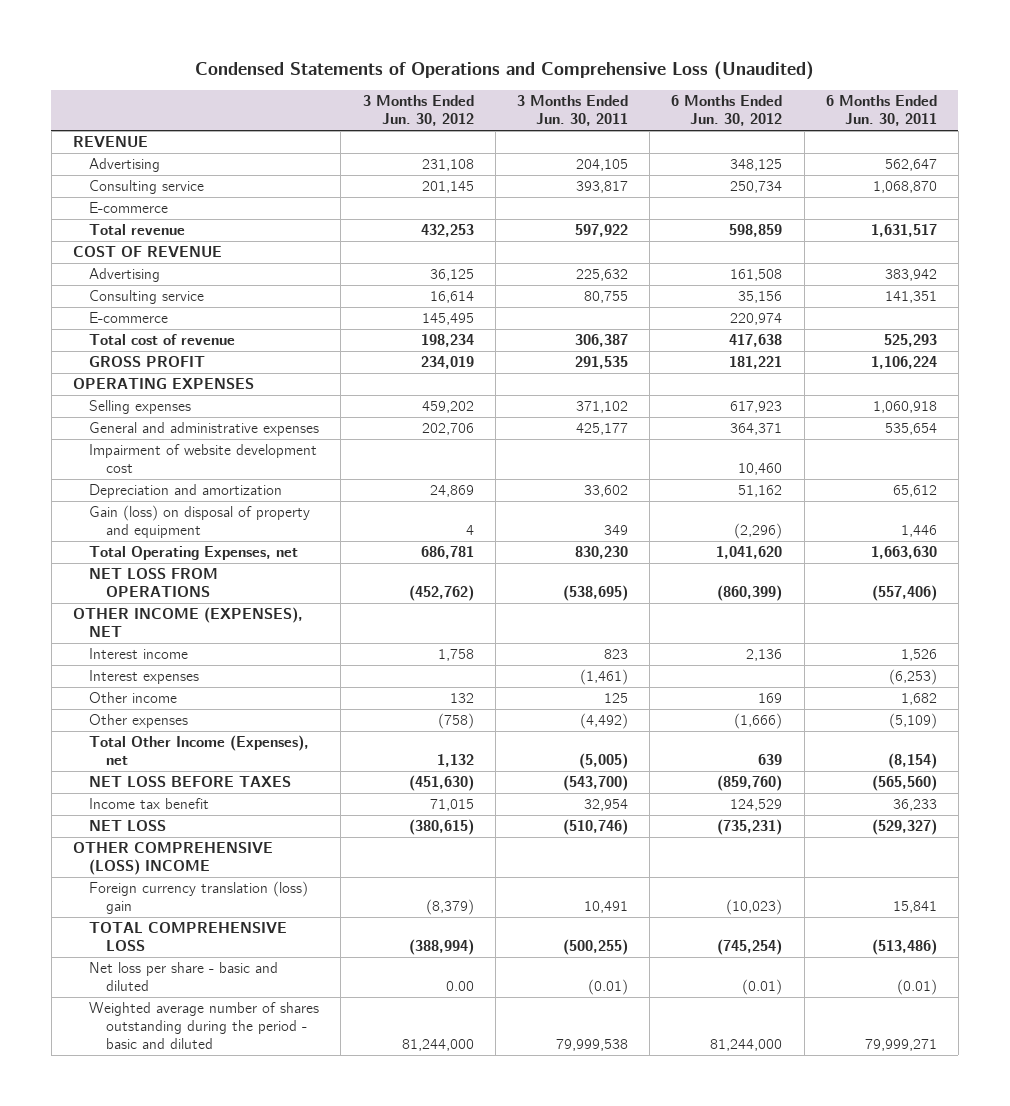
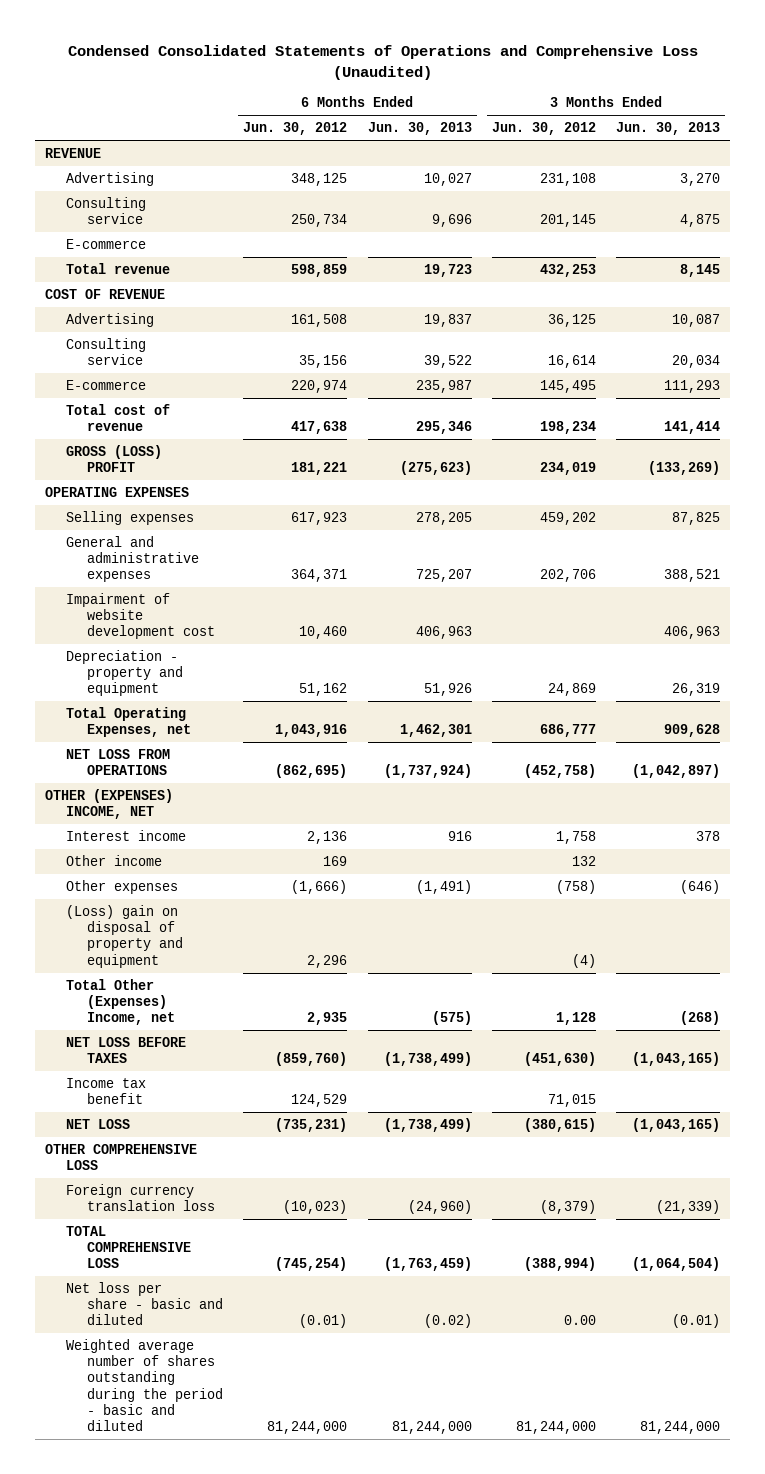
- Condensed Statements of Operations and Comprehensive Loss (Unaudited)
+ Condensed Consolidated Statements of Operations and Comprehensive Loss (Unaudited)
- | 3 Months Ended Jun. 30, 2012 | 3 Months Ended Jun. 30, 2011 | 6 Months Ended Jun. 30, 2012 | 6 Months Ended Jun. 30, 2011
+ | 6 Months Ended Jun. 30, 2012 | 6 Months Ended Jun. 30, 2013 | 3 Months Ended Jun. 30, 2012 | 3 Months Ended Jun. 30, 2013
- GROSS PROFIT | 234,019 | 291,535 | 181,221 | 1,106,224
+ GROSS (LOSS) PROFIT | 181,221 | (275,623) | 234,019 | (133,269)
- Depreciation and amortization | 24,869 | 33,602 | 51,162 | 65,612
- Gain (loss) on disposal of property and equipment | 4 | 349 | (2,296) | 1,446
- Total Operating Expenses, net | 686,781 | 830,230 | 1,041,620 | 1,663,630
- NET LOSS FROM OPERATIONS | (452,762) | (538,695) | (860,399) | (557,406)
- OTHER INCOME (EXPENSES), NET
+ Depreciation - property and equipment | 51,162 | 51,926 | 24,869 | 26,319
+ Total Operating Expenses, net | 1,043,916 | 1,462,301 | 686,777 | 909,628
+ NET LOSS FROM OPERATIONS | (862,695) | (1,737,924) | (452,758) | (1,042,897)
+ OTHER (EXPENSES) INCOME, NET
- Interest expenses | | (1,461) | | (6,253)
- Total Other Income (Expenses), net | 1,132 | (5,005) | 639 | (8,154)
+ (Loss) gain on disposal of property and equipment | 2,296 | | (4) |
+ Total Other (Expenses) Income, net | 2,935 | (575) | 1,128 | (268)
- OTHER COMPREHENSIVE (LOSS) INCOME
- Foreign currency translation (loss) gain | (8,379) | 10,491 | (10,023) | 15,841
+ OTHER COMPREHENSIVE LOSS
+ Foreign currency translation loss | (10,023) | (24,960) | (8,379) | (21,339)

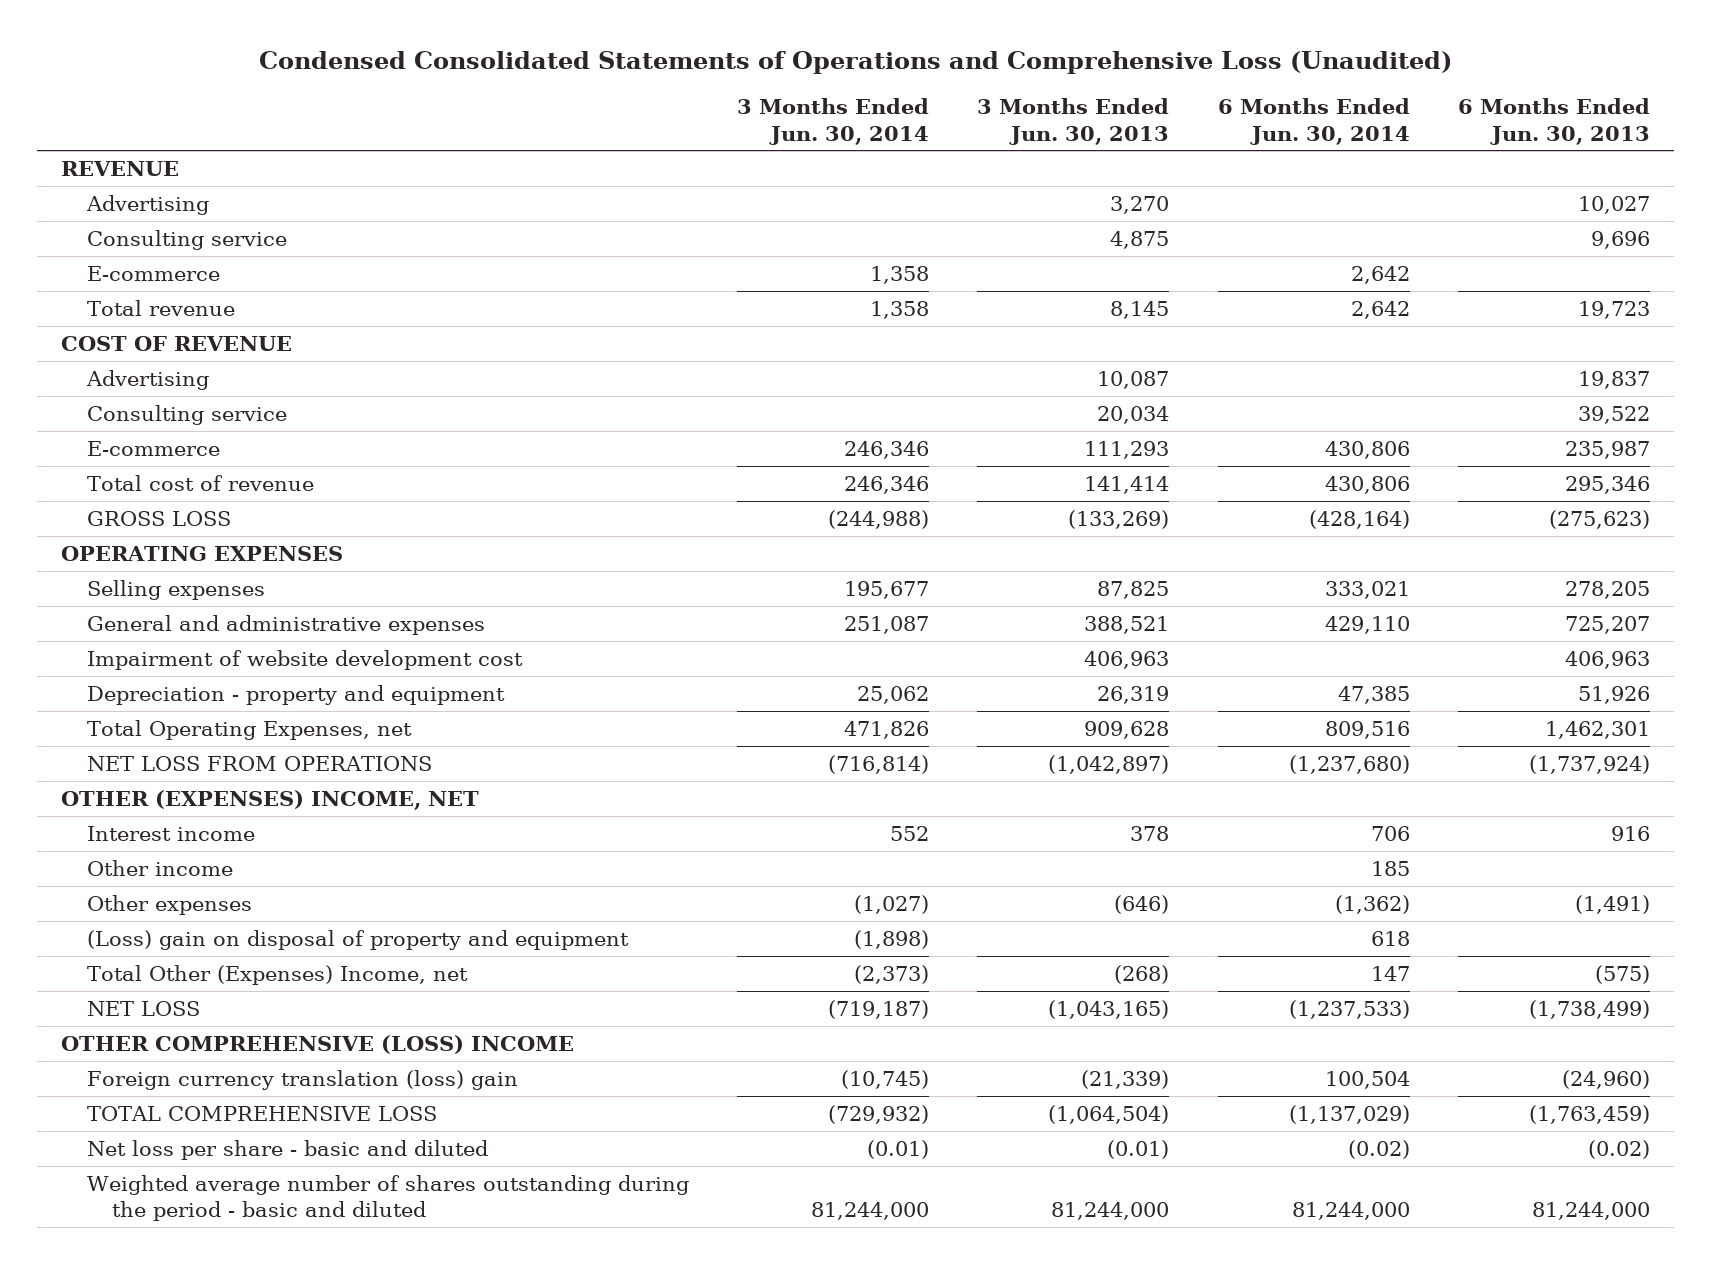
- | 6 Months Ended Jun. 30, 2012 | 6 Months Ended Jun. 30, 2013 | 3 Months Ended Jun. 30, 2012 | 3 Months Ended Jun. 30, 2013
+ | 3 Months Ended Jun. 30, 2014 | 3 Months Ended Jun. 30, 2013 | 6 Months Ended Jun. 30, 2014 | 6 Months Ended Jun. 30, 2013
- GROSS (LOSS) PROFIT | 181,221 | (275,623) | 234,019 | (133,269)
+ GROSS LOSS | (244,988) | (133,269) | (428,164) | (275,623)
- NET LOSS BEFORE TAXES | (859,760) | (1,738,499) | (451,630) | (1,043,165)
- Income tax benefit | 124,529 | | 71,015 |
- OTHER COMPREHENSIVE LOSS
- Foreign currency translation loss | (10,023) | (24,960) | (8,379) | (21,339)
+ OTHER COMPREHENSIVE (LOSS) INCOME
+ Foreign currency translation (loss) gain | (10,745) | (21,339) | 100,504 | (24,960)

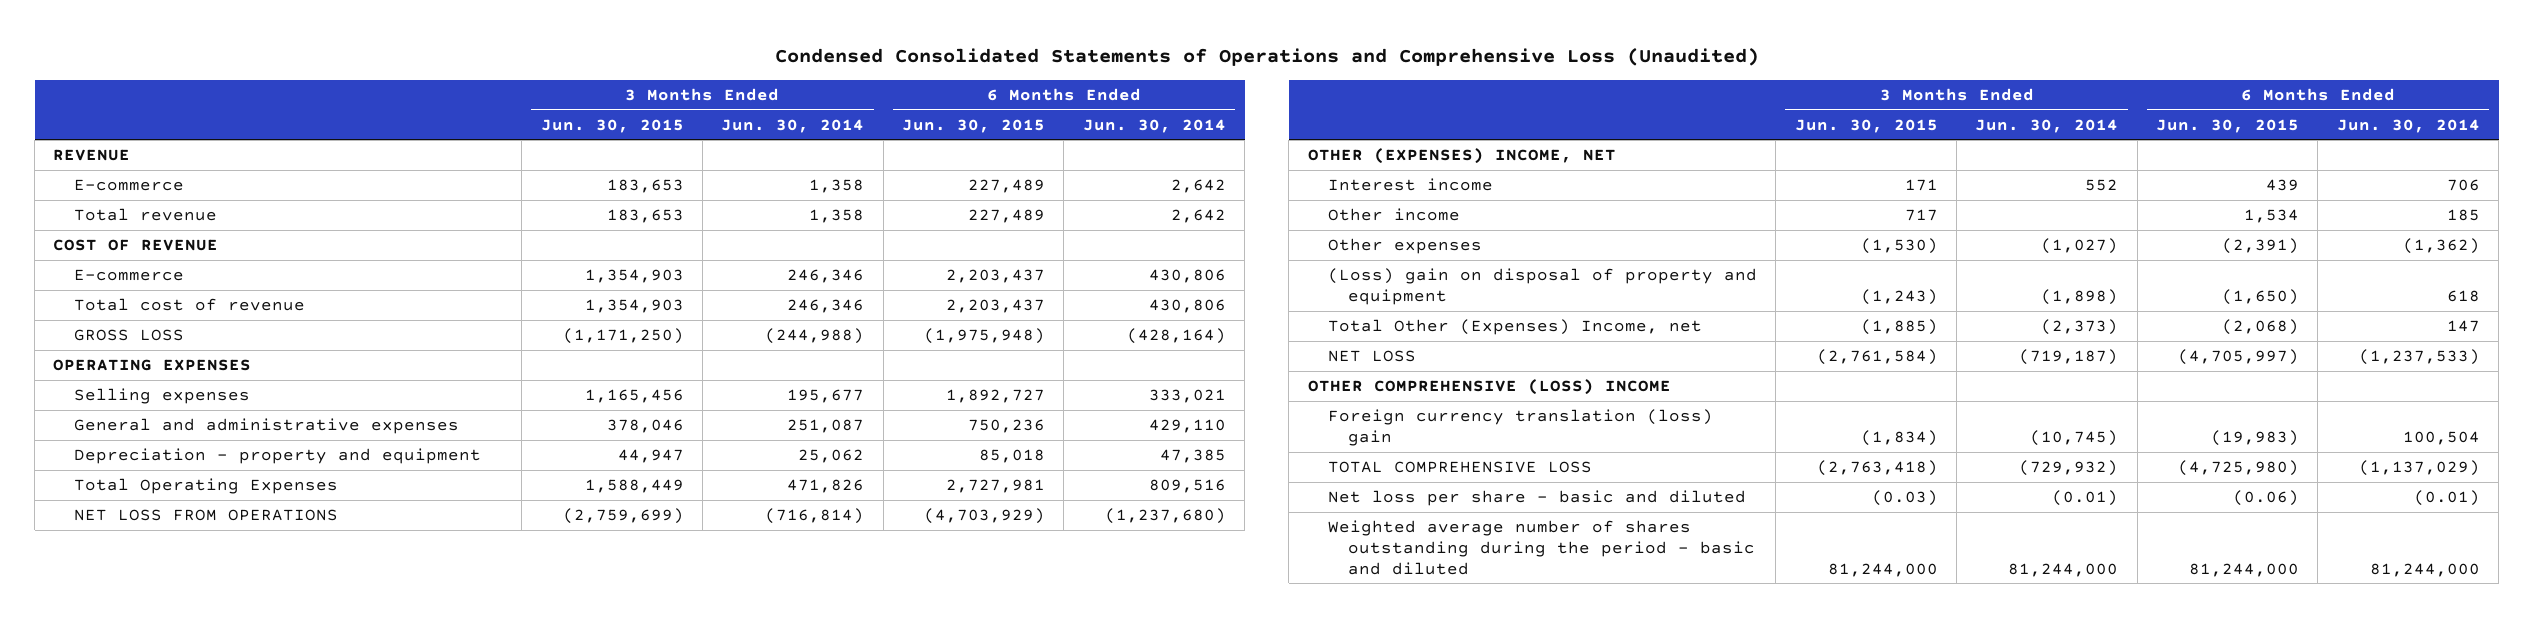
- | 3 Months Ended Jun. 30, 2014 | 3 Months Ended Jun. 30, 2013 | 6 Months Ended Jun. 30, 2014 | 6 Months Ended Jun. 30, 2013
+ | 3 Months Ended Jun. 30, 2015 | 3 Months Ended Jun. 30, 2014 | 6 Months Ended Jun. 30, 2015 | 6 Months Ended Jun. 30, 2014
- Advertising | | 3,270 | | 10,027
- Consulting service | | 4,875 | | 9,696
- Advertising | | 10,087 | | 19,837
- Consulting service | | 20,034 | | 39,522
- Impairment of website development cost | | 406,963 | | 406,963
- Total Operating Expenses, net | 471,826 | 909,628 | 809,516 | 1,462,301
+ Total Operating Expenses | 1,588,449 | 471,826 | 2,727,981 | 809,516
- Net loss per share - basic and diluted | (0.01) | (0.01) | (0.02) | (0.02)
+ Net loss per share - basic and diluted | (0.03) | (0.01) | (0.06) | (0.01)

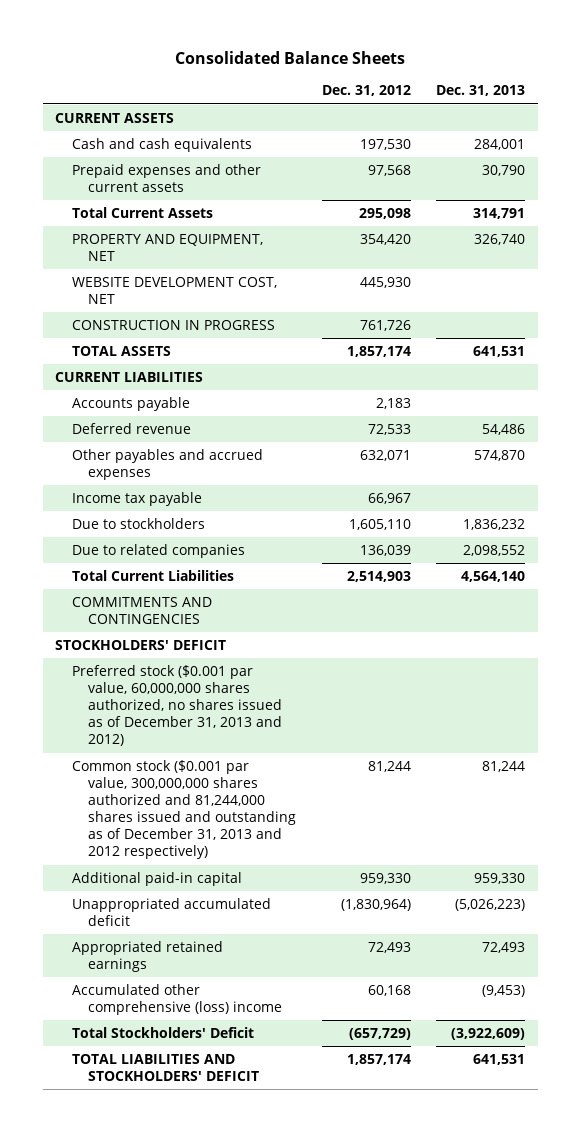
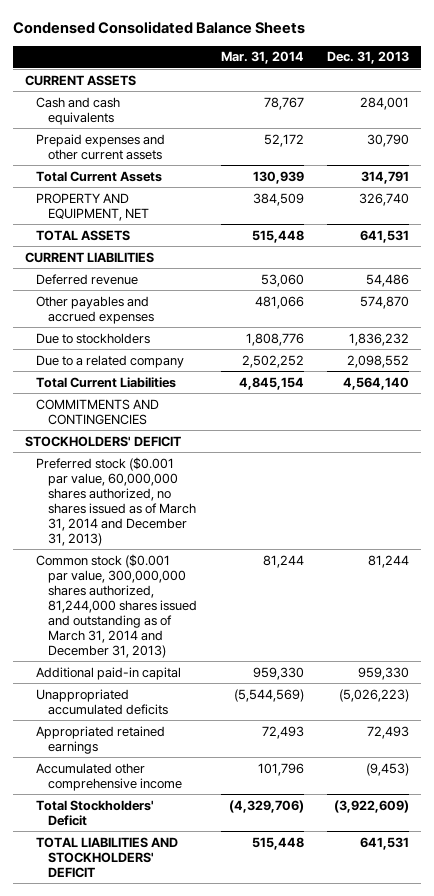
- Consolidated Balance Sheets
+ Condensed Consolidated Balance Sheets
- | Dec. 31, 2012 | Dec. 31, 2013
+ | Mar. 31, 2014 | Dec. 31, 2013
- WEBSITE DEVELOPMENT COST, NET | 445,930 |
- CONSTRUCTION IN PROGRESS | 761,726 |
- Accounts payable | 2,183 |
- Income tax payable | 66,967 |
- Due to related companies | 136,039 | 2,098,552
+ Due to a related company | 2,502,252 | 2,098,552
- Preferred stock ($0.001 par value, 60,000,000 shares authorized, no shares issued as of December 31, 2013 and 2012)
- Common stock ($0.001 par value, 300,000,000 shares authorized and 81,244,000 shares issued and outstanding as of December 31, 2013 and 2012 respectively) | 81,244 | 81,244
+ Preferred stock ($0.001 par value, 60,000,000 shares authorized, no shares issued as of March 31, 2014 and December 31, 2013)
+ Common stock ($0.001 par value, 300,000,000 shares authorized, 81,244,000 shares issued and outstanding as of March 31, 2014 and December 31, 2013) | 81,244 | 81,244
- Unappropriated accumulated deficit | (1,830,964) | (5,026,223)
+ Unappropriated accumulated deficits | (5,544,569) | (5,026,223)
- Accumulated other comprehensive (loss) income | 60,168 | (9,453)
+ Accumulated other comprehensive income | 101,796 | (9,453)

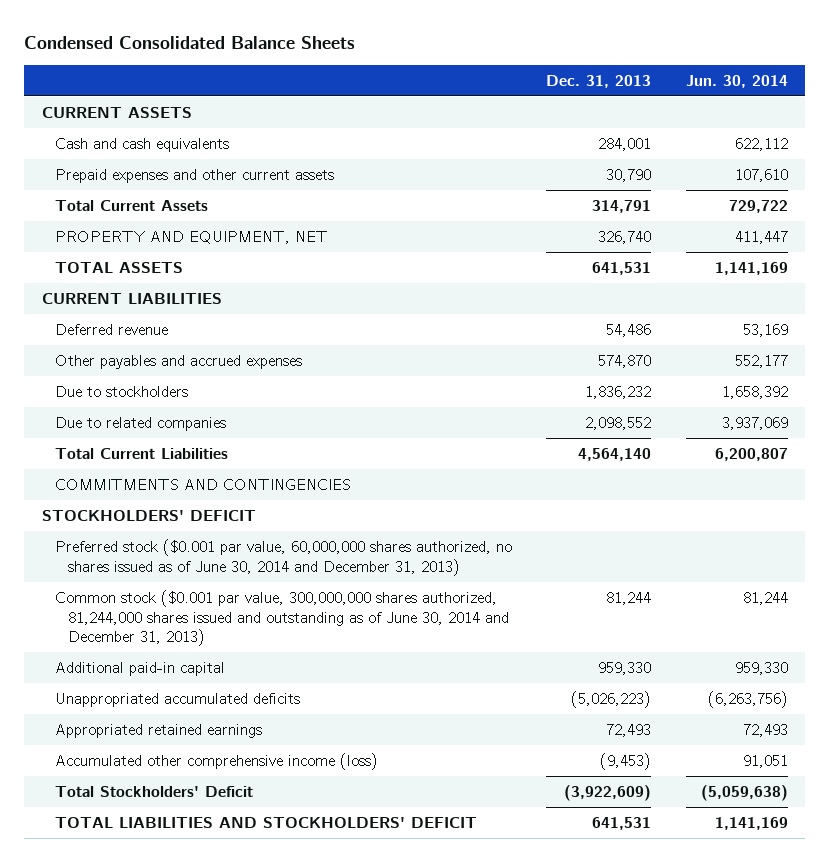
- | Mar. 31, 2014 | Dec. 31, 2013
+ | Dec. 31, 2013 | Jun. 30, 2014
- Due to a related company | 2,502,252 | 2,098,552
+ Due to related companies | 2,098,552 | 3,937,069
- Preferred stock ($0.001 par value, 60,000,000 shares authorized, no shares issued as of March 31, 2014 and December 31, 2013)
- Common stock ($0.001 par value, 300,000,000 shares authorized, 81,244,000 shares issued and outstanding as of March 31, 2014 and December 31, 2013) | 81,244 | 81,244
+ Preferred stock ($0.001 par value, 60,000,000 shares authorized, no shares issued as of June 30, 2014 and December 31, 2013)
+ Common stock ($0.001 par value, 300,000,000 shares authorized, 81,244,000 shares issued and outstanding as of June 30, 2014 and December 31, 2013) | 81,244 | 81,244
- Accumulated other comprehensive income | 101,796 | (9,453)
+ Accumulated other comprehensive income (loss) | (9,453) | 91,051

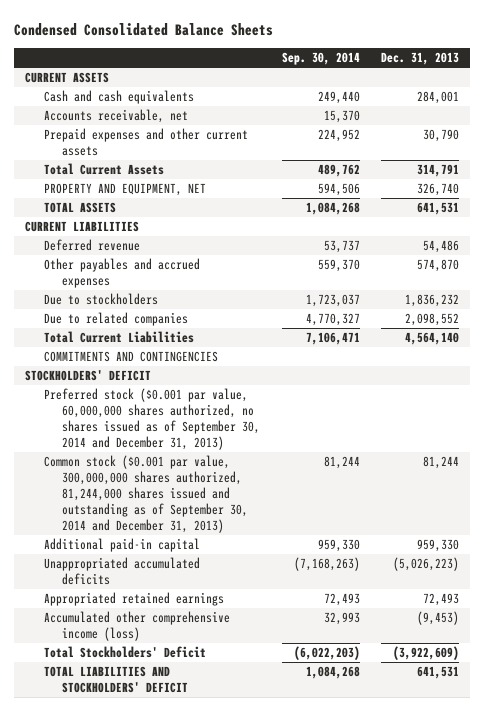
- | Dec. 31, 2013 | Jun. 30, 2014
+ | Sep. 30, 2014 | Dec. 31, 2013
+ Accounts receivable, net | 15,370 |
- Preferred stock ($0.001 par value, 60,000,000 shares authorized, no shares issued as of June 30, 2014 and December 31, 2013)
- Common stock ($0.001 par value, 300,000,000 shares authorized, 81,244,000 shares issued and outstanding as of June 30, 2014 and December 31, 2013) | 81,244 | 81,244
+ Preferred stock ($0.001 par value, 60,000,000 shares authorized, no shares issued as of September 30, 2014 and December 31, 2013)
+ Common stock ($0.001 par value, 300,000,000 shares authorized, 81,244,000 shares issued and outstanding as of September 30, 2014 and December 31, 2013) | 81,244 | 81,244

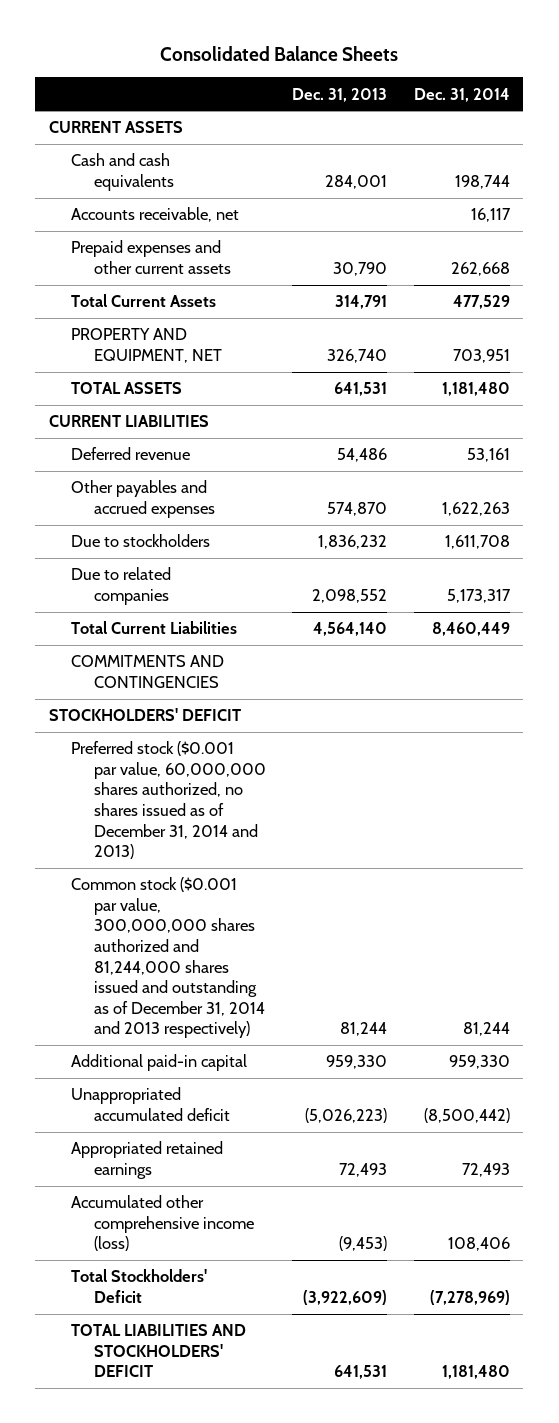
- Condensed Consolidated Balance Sheets
+ Consolidated Balance Sheets
- | Sep. 30, 2014 | Dec. 31, 2013
+ | Dec. 31, 2013 | Dec. 31, 2014
- Preferred stock ($0.001 par value, 60,000,000 shares authorized, no shares issued as of September 30, 2014 and December 31, 2013)
- Common stock ($0.001 par value, 300,000,000 shares authorized, 81,244,000 shares issued and outstanding as of September 30, 2014 and December 31, 2013) | 81,244 | 81,244
+ Preferred stock ($0.001 par value, 60,000,000 shares authorized, no shares issued as of December 31, 2014 and 2013)
+ Common stock ($0.001 par value, 300,000,000 shares authorized and 81,244,000 shares issued and outstanding as of December 31, 2014 and 2013 respectively) | 81,244 | 81,244
- Unappropriated accumulated deficits | (7,168,263) | (5,026,223)
+ Unappropriated accumulated deficit | (5,026,223) | (8,500,442)

